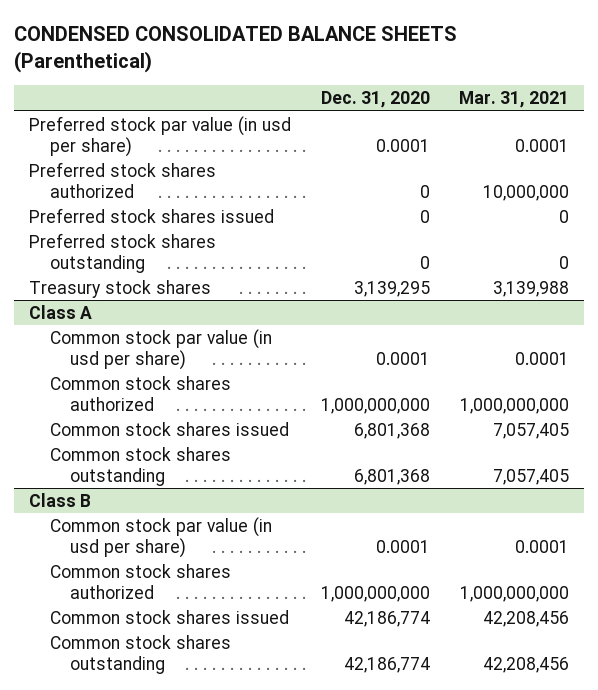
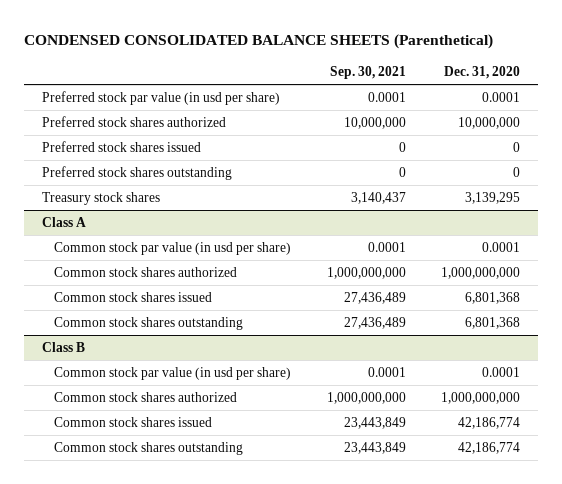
- | Dec. 31, 2020 | Mar. 31, 2021
+ | Sep. 30, 2021 | Dec. 31, 2020
- Preferred stock shares authorized | 0 | 10,000,000
+ Preferred stock shares authorized | 10,000,000 | 10,000,000

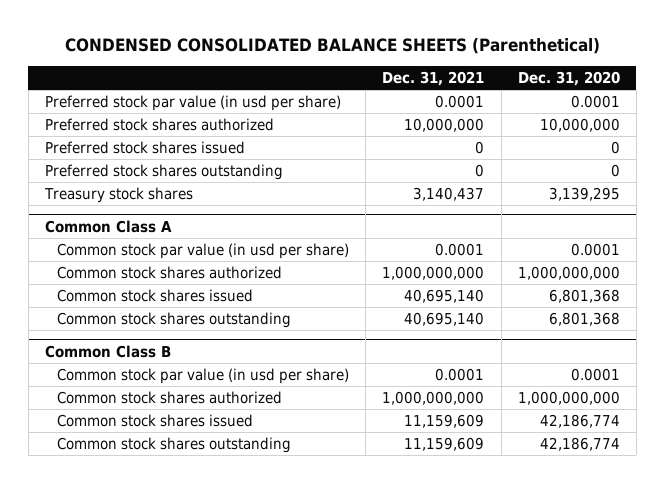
- | Sep. 30, 2021 | Dec. 31, 2020
+ | Dec. 31, 2021 | Dec. 31, 2020
- Class A
+ Common Class A
- Class B
+ Common Class B

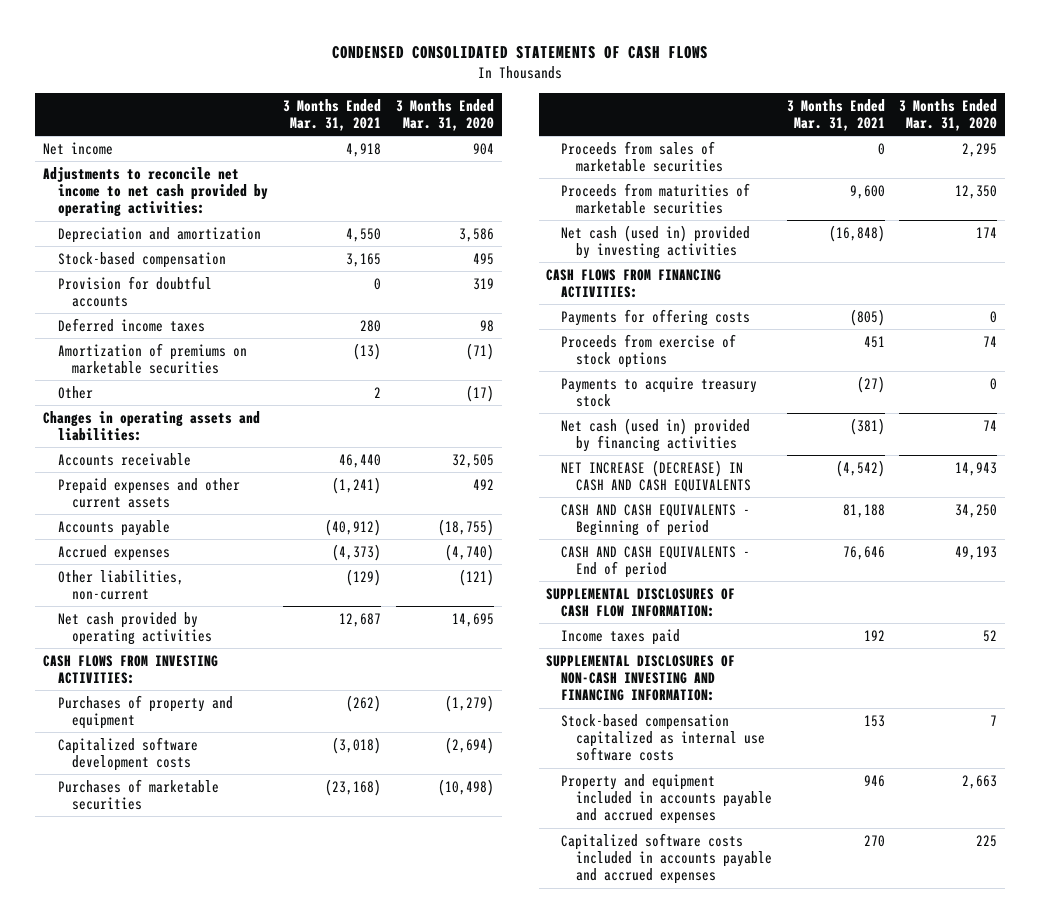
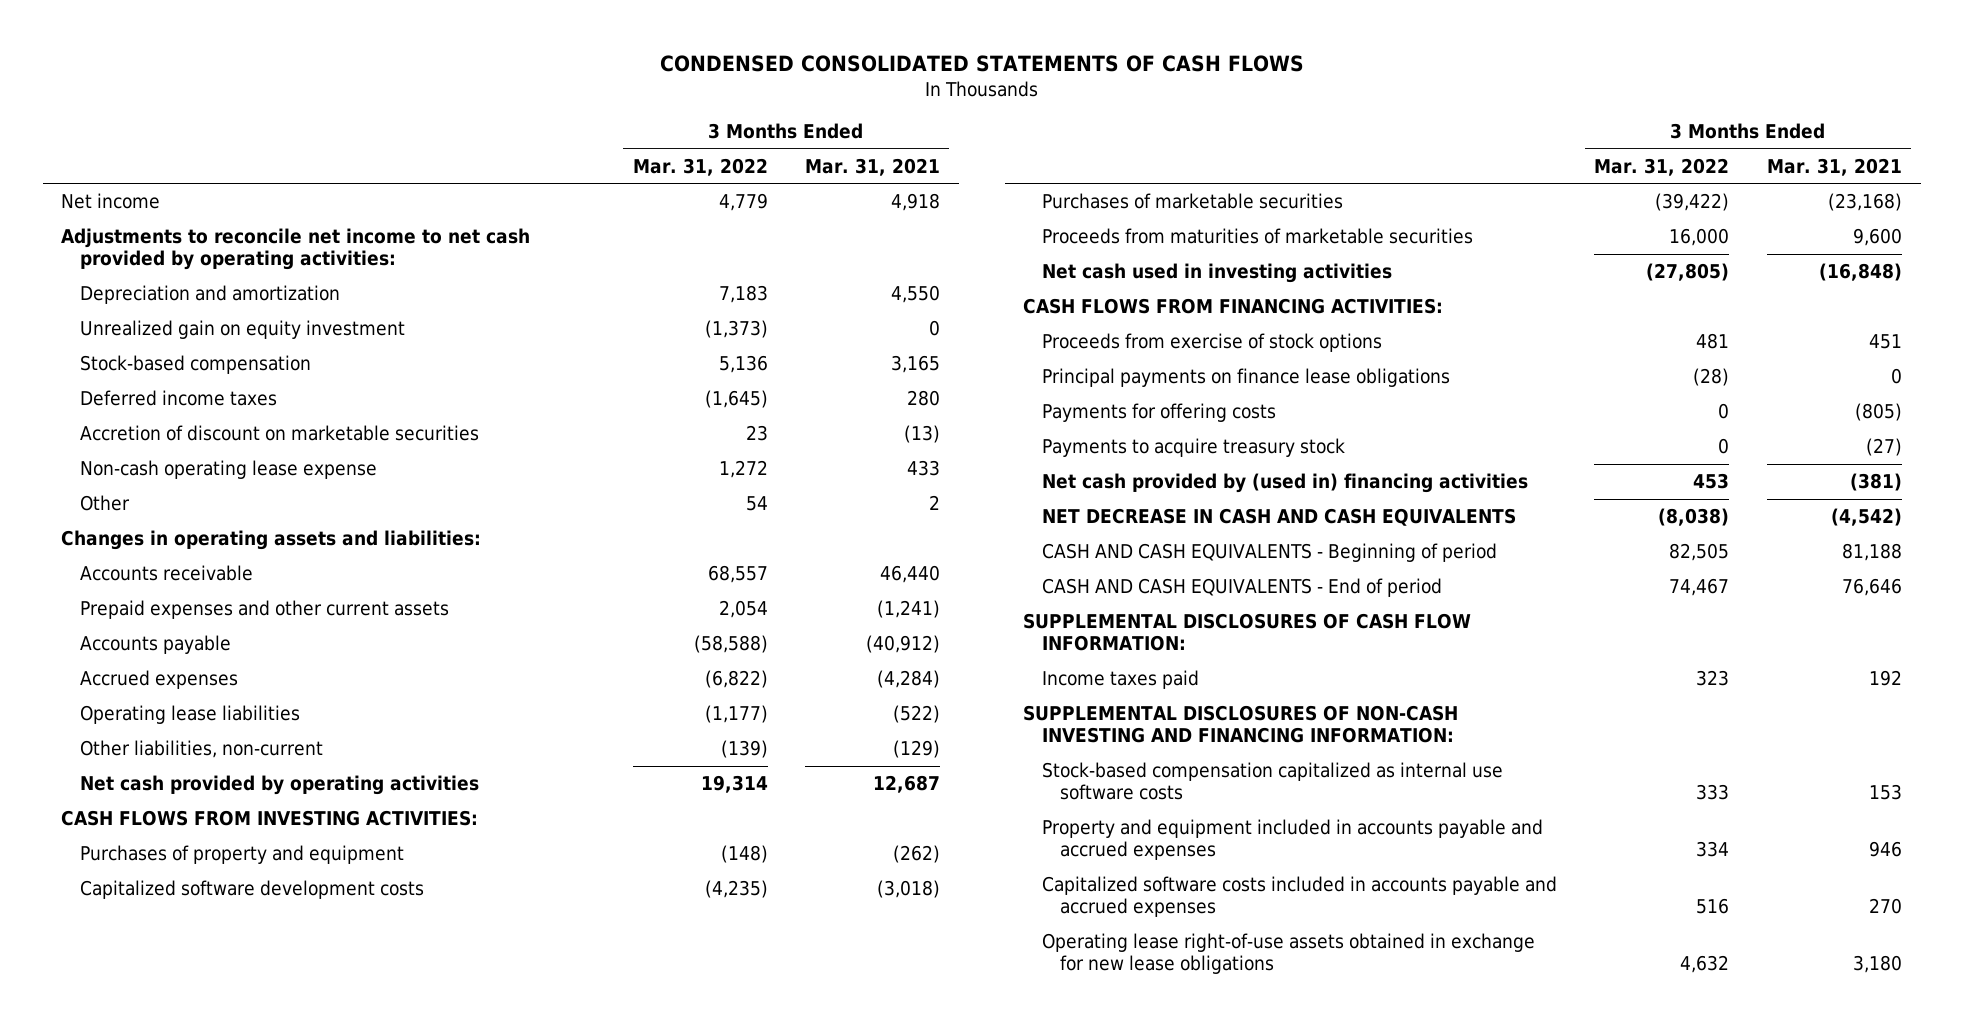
- | 3 Months Ended Mar. 31, 2021 | 3 Months Ended Mar. 31, 2020
+ | 3 Months Ended Mar. 31, 2022 | 3 Months Ended Mar. 31, 2021
+ Unrealized gain on equity investment | (1,373) | 0
- Provision for doubtful accounts | 0 | 319
- Amortization of premiums on marketable securities | (13) | (71)
+ Accretion of discount on marketable securities | 23 | (13)
+ Non-cash operating lease expense | 1,272 | 433
- Accrued expenses | (4,373) | (4,740)
+ Accrued expenses | (6,822) | (4,284)
+ Operating lease liabilities | (1,177) | (522)
- Proceeds from sales of marketable securities | 0 | 2,295
- Net cash (used in) provided by investing activities | (16,848) | 174
+ Net cash used in investing activities | (27,805) | (16,848)
+ Principal payments on finance lease obligations | (28) | 0
moved down: Payments for offering costs | 0 | (805)
- Net cash (used in) provided by financing activities | (381) | 74
- NET INCREASE (DECREASE) IN CASH AND CASH EQUIVALENTS | (4,542) | 14,943
+ Net cash provided by (used in) financing activities | 453 | (381)
+ NET DECREASE IN CASH AND CASH EQUIVALENTS | (8,038) | (4,542)
+ Operating lease right-of-use assets obtained in exchange for new lease obligations | 4,632 | 3,180

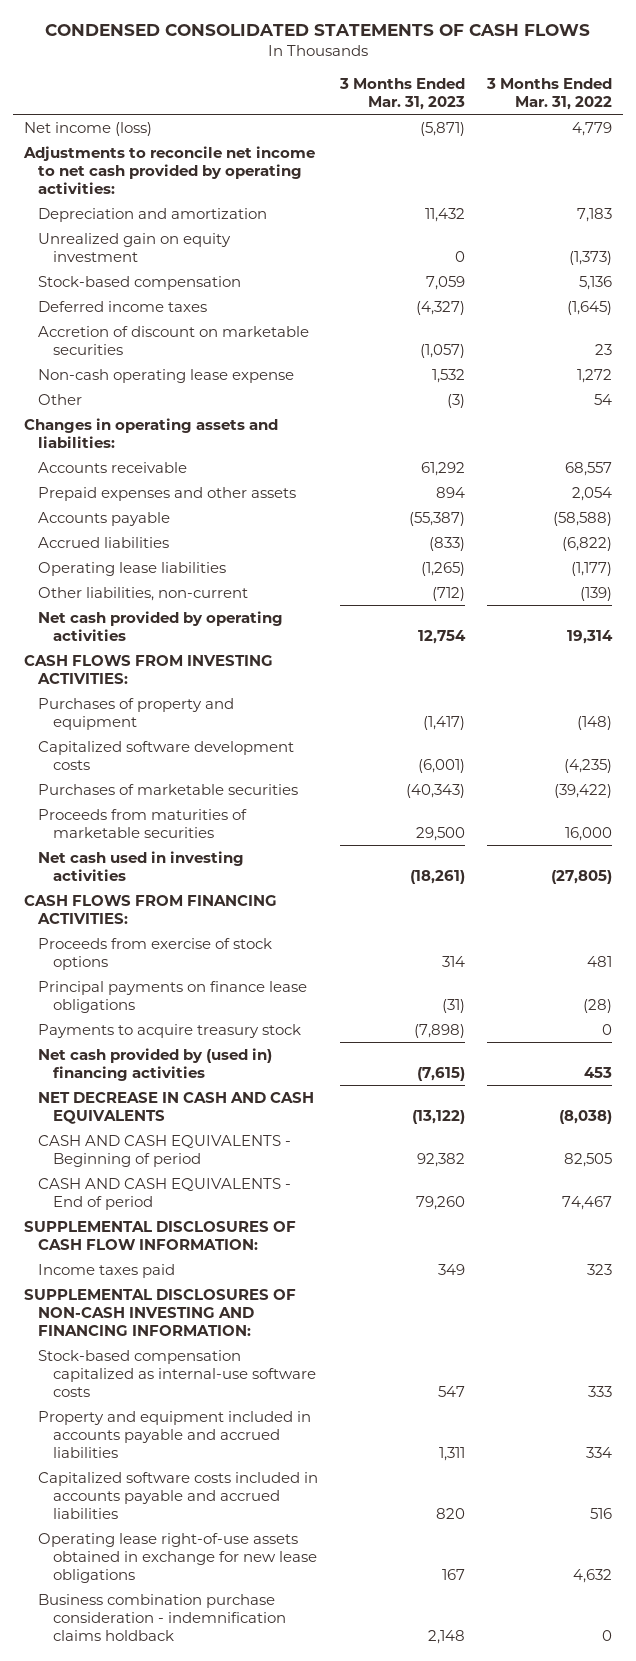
- | 3 Months Ended Mar. 31, 2022 | 3 Months Ended Mar. 31, 2021
+ | 3 Months Ended Mar. 31, 2023 | 3 Months Ended Mar. 31, 2022
- Net income | 4,779 | 4,918
+ Net income (loss) | (5,871) | 4,779
- Prepaid expenses and other current assets | 2,054 | (1,241)
+ Prepaid expenses and other assets | 894 | 2,054
- Accrued expenses | (6,822) | (4,284)
+ Accrued liabilities | (833) | (6,822)
- Payments for offering costs | 0 | (805)
- Stock-based compensation capitalized as internal use software costs | 333 | 153
- Property and equipment included in accounts payable and accrued expenses | 334 | 946
- Capitalized software costs included in accounts payable and accrued expenses | 516 | 270
+ Stock-based compensation capitalized as internal-use software costs | 547 | 333
+ Property and equipment included in accounts payable and accrued liabilities | 1,311 | 334
+ Capitalized software costs included in accounts payable and accrued liabilities | 820 | 516
+ Business combination purchase consideration - indemnification claims holdback | 2,148 | 0

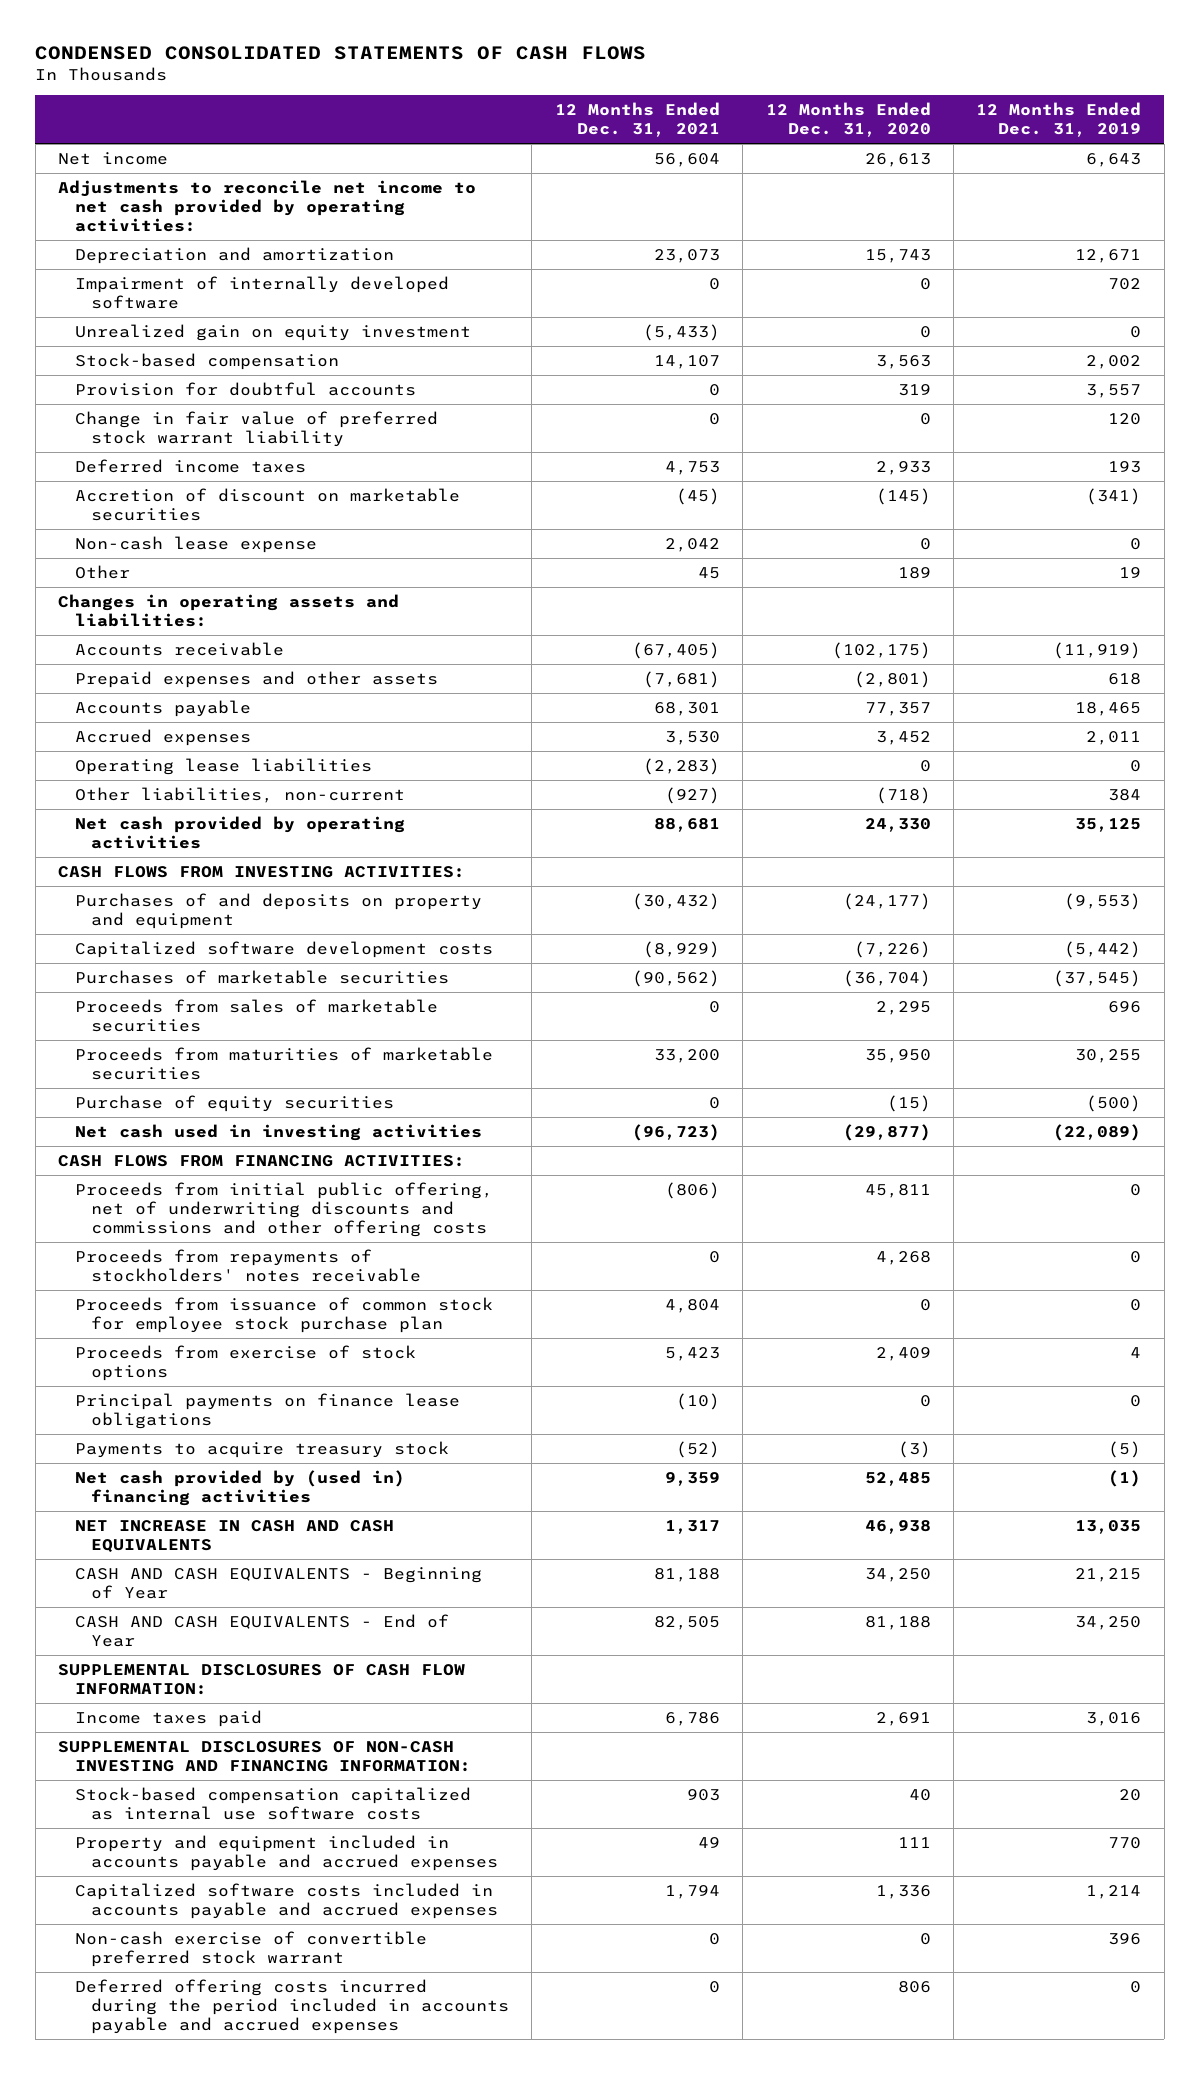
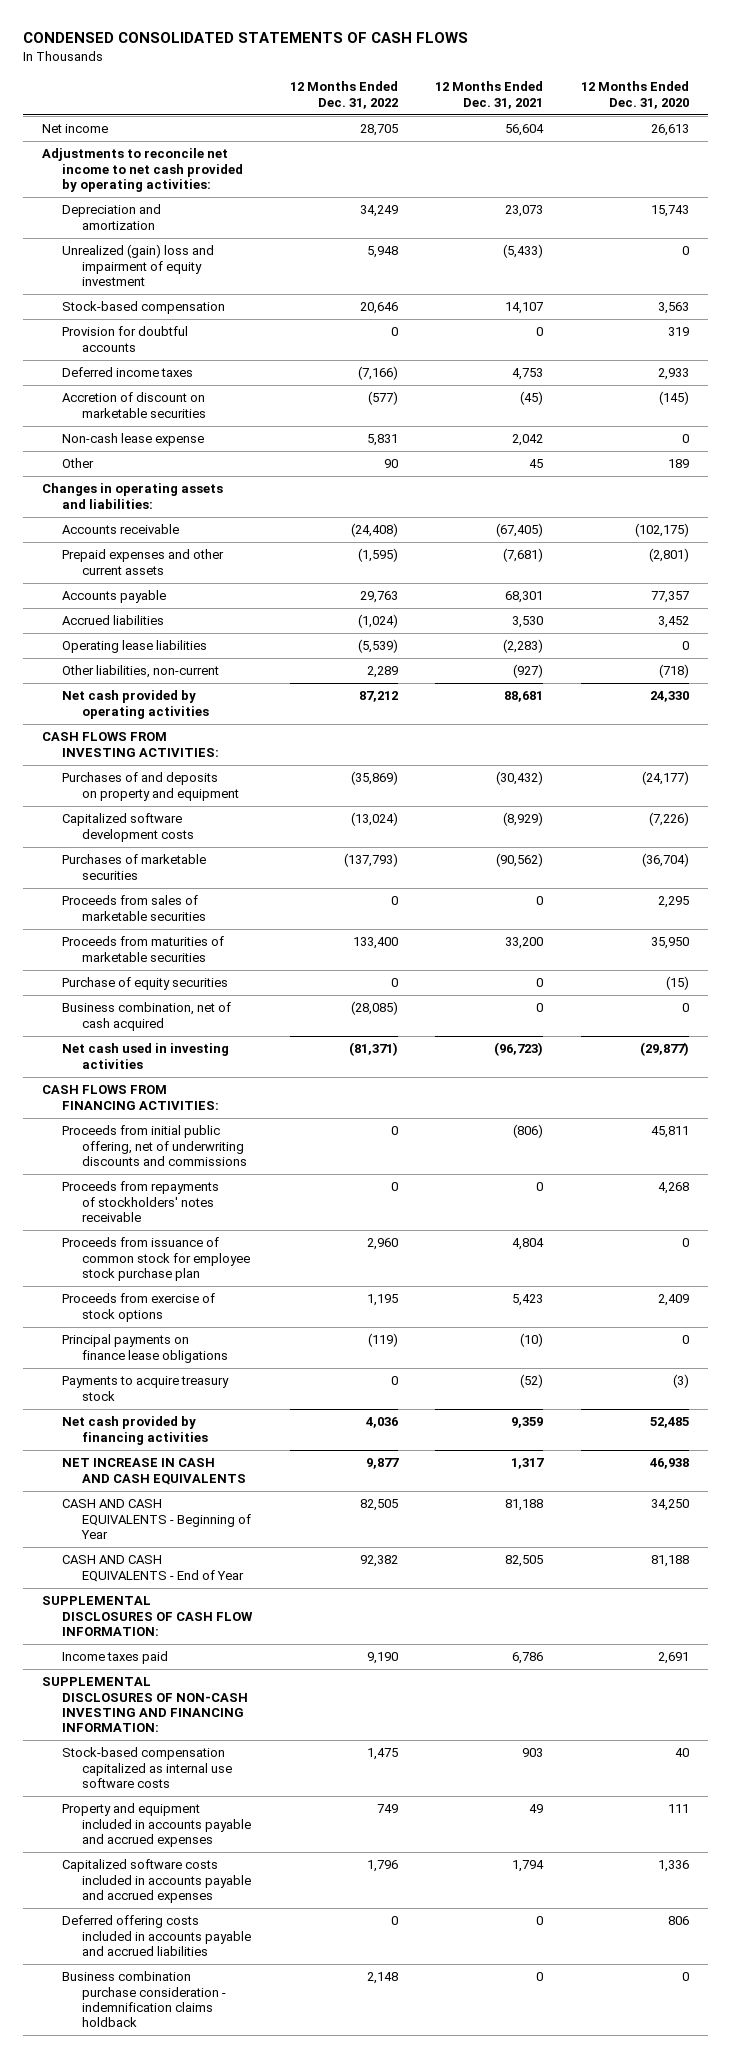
- | 12 Months Ended Dec. 31, 2021 | 12 Months Ended Dec. 31, 2020 | 12 Months Ended Dec. 31, 2019
+ | 12 Months Ended Dec. 31, 2022 | 12 Months Ended Dec. 31, 2021 | 12 Months Ended Dec. 31, 2020
- Impairment of internally developed software | 0 | 0 | 702
- Unrealized gain on equity investment | (5,433) | 0 | 0
+ Unrealized (gain) loss and impairment of equity investment | 5,948 | (5,433) | 0
- Change in fair value of preferred stock warrant liability | 0 | 0 | 120
- Prepaid expenses and other assets | (7,681) | (2,801) | 618
+ Prepaid expenses and other current assets | (1,595) | (7,681) | (2,801)
- Accrued expenses | 3,530 | 3,452 | 2,011
+ Accrued liabilities | (1,024) | 3,530 | 3,452
+ Business combination, net of cash acquired | (28,085) | 0 | 0
- Proceeds from initial public offering, net of underwriting discounts and commissions and other offering costs | (806) | 45,811 | 0
+ Proceeds from initial public offering, net of underwriting discounts and commissions | 0 | (806) | 45,811
- Net cash provided by (used in) financing activities | 9,359 | 52,485 | (1)
+ Net cash provided by financing activities | 4,036 | 9,359 | 52,485
- Non-cash exercise of convertible preferred stock warrant | 0 | 0 | 396
- Deferred offering costs incurred during the period included in accounts payable and accrued expenses | 0 | 806 | 0
+ Deferred offering costs included in accounts payable and accrued liabilities | 0 | 0 | 806
+ Business combination purchase consideration - indemnification claims holdback | 2,148 | 0 | 0

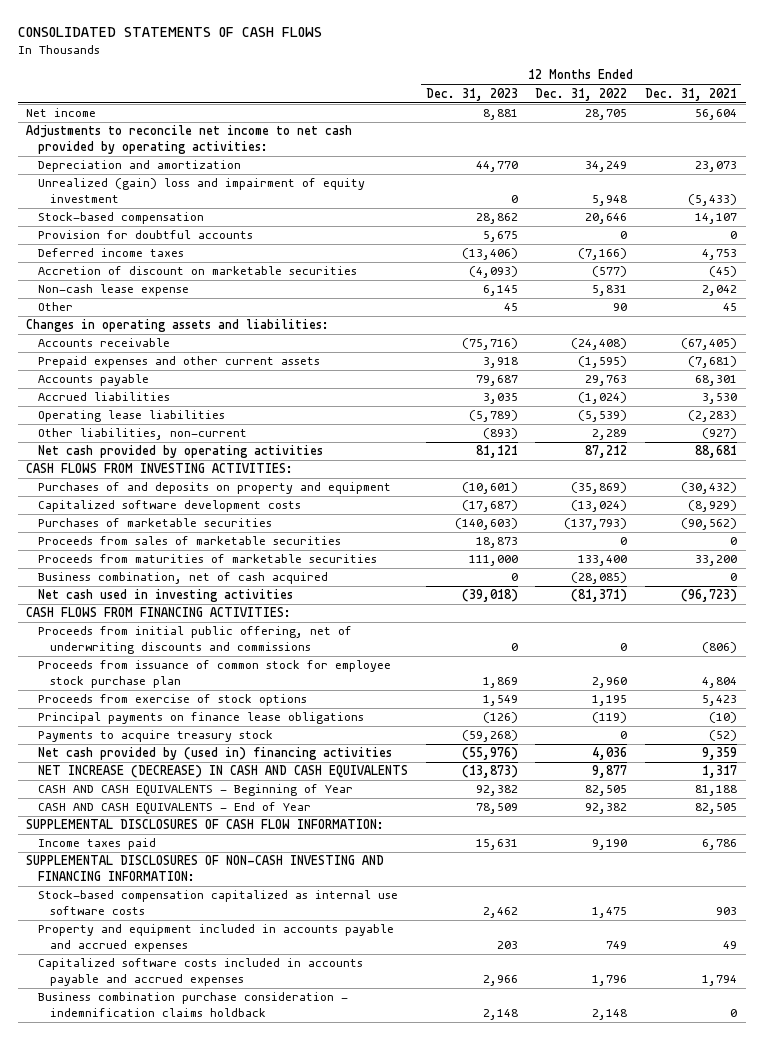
- CONDENSED CONSOLIDATED STATEMENTS OF CASH FLOWS
+ CONSOLIDATED STATEMENTS OF CASH FLOWS
- | 12 Months Ended Dec. 31, 2022 | 12 Months Ended Dec. 31, 2021 | 12 Months Ended Dec. 31, 2020
+ | 12 Months Ended Dec. 31, 2023 | 12 Months Ended Dec. 31, 2022 | 12 Months Ended Dec. 31, 2021
- Purchase of equity securities | 0 | 0 | (15)
- Proceeds from repayments of stockholders' notes receivable | 0 | 0 | 4,268
- Net cash provided by financing activities | 4,036 | 9,359 | 52,485
- NET INCREASE IN CASH AND CASH EQUIVALENTS | 9,877 | 1,317 | 46,938
+ Net cash provided by (used in) financing activities | (55,976) | 4,036 | 9,359
+ NET INCREASE (DECREASE) IN CASH AND CASH EQUIVALENTS | (13,873) | 9,877 | 1,317
- Deferred offering costs included in accounts payable and accrued liabilities | 0 | 0 | 806

